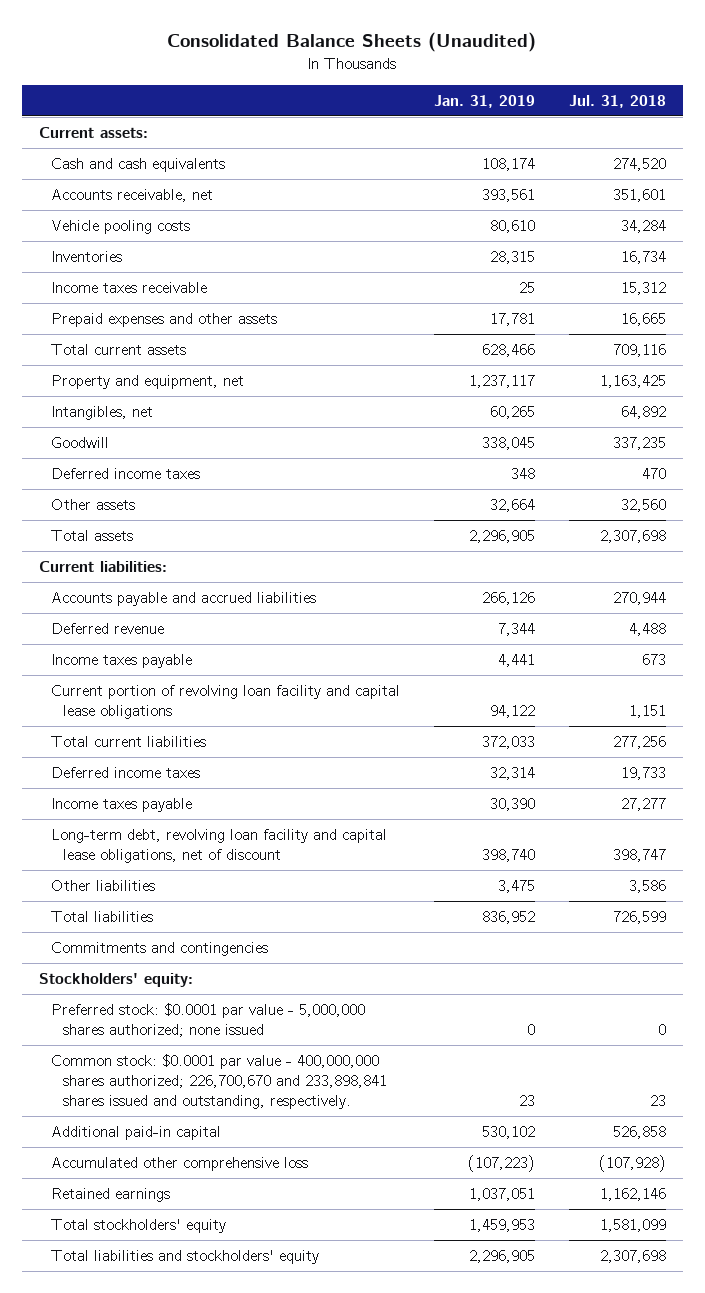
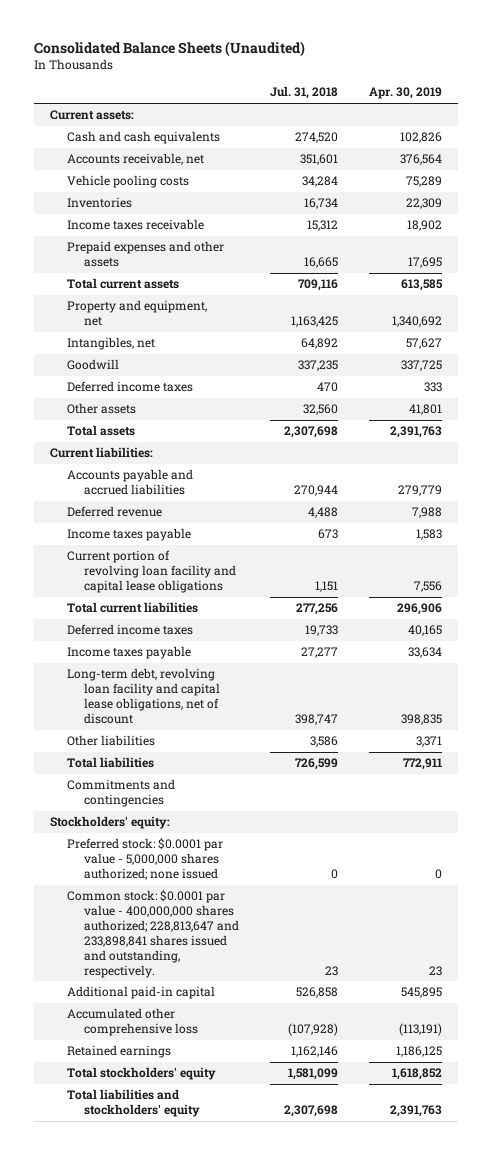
- | Jan. 31, 2019 | Jul. 31, 2018
+ | Jul. 31, 2018 | Apr. 30, 2019
- Common stock: $0.0001 par value - 400,000,000 shares authorized; 226,700,670 and 233,898,841 shares issued and outstanding, respectively. | 23 | 23
+ Common stock: $0.0001 par value - 400,000,000 shares authorized; 228,813,647 and 233,898,841 shares issued and outstanding, respectively. | 23 | 23

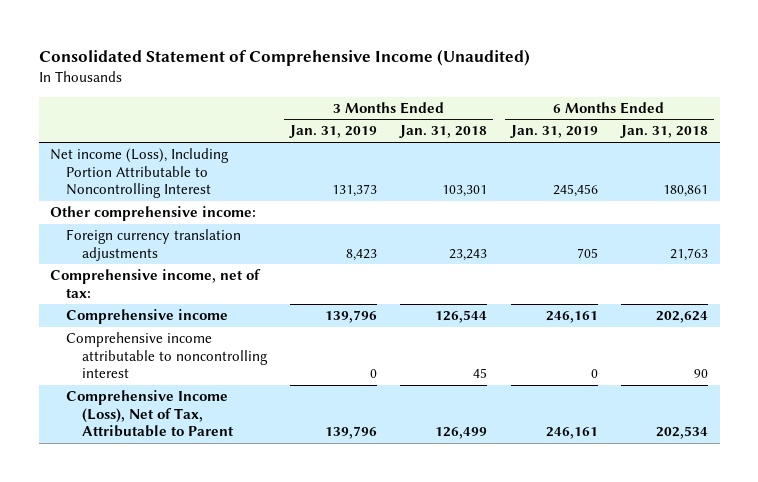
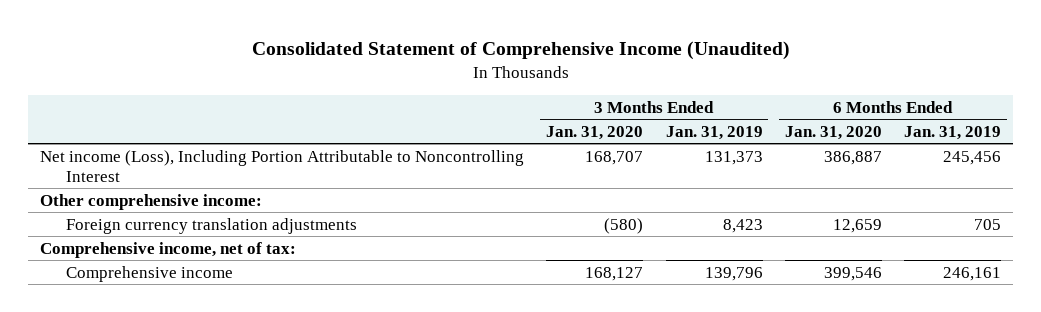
- | 3 Months Ended Jan. 31, 2019 | 3 Months Ended Jan. 31, 2018 | 6 Months Ended Jan. 31, 2019 | 6 Months Ended Jan. 31, 2018
+ | 3 Months Ended Jan. 31, 2020 | 3 Months Ended Jan. 31, 2019 | 6 Months Ended Jan. 31, 2020 | 6 Months Ended Jan. 31, 2019
- Comprehensive income attributable to noncontrolling interest | 0 | 45 | 0 | 90
- Comprehensive Income (Loss), Net of Tax, Attributable to Parent | 139,796 | 126,499 | 246,161 | 202,534

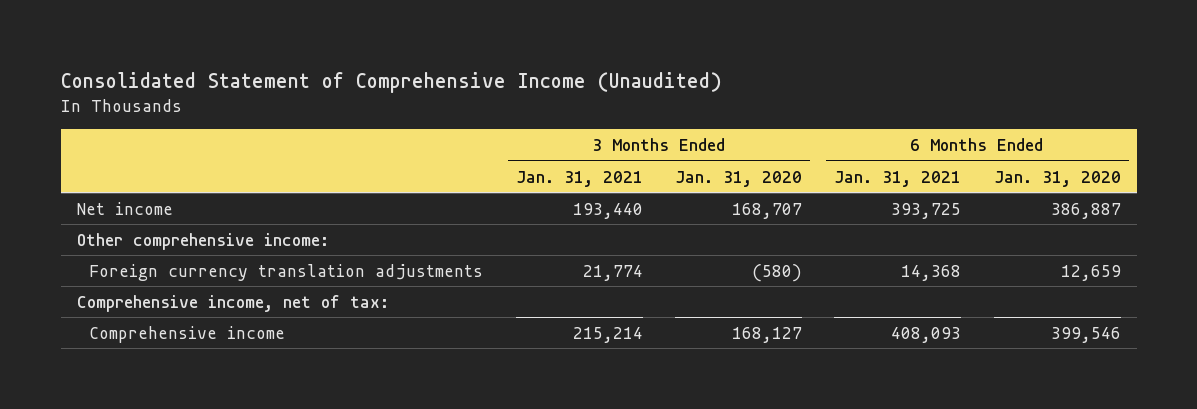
- | 3 Months Ended Jan. 31, 2020 | 3 Months Ended Jan. 31, 2019 | 6 Months Ended Jan. 31, 2020 | 6 Months Ended Jan. 31, 2019
+ | 3 Months Ended Jan. 31, 2021 | 3 Months Ended Jan. 31, 2020 | 6 Months Ended Jan. 31, 2021 | 6 Months Ended Jan. 31, 2020
- Net income (Loss), Including Portion Attributable to Noncontrolling Interest | 168,707 | 131,373 | 386,887 | 245,456
+ Net income | 193,440 | 168,707 | 393,725 | 386,887

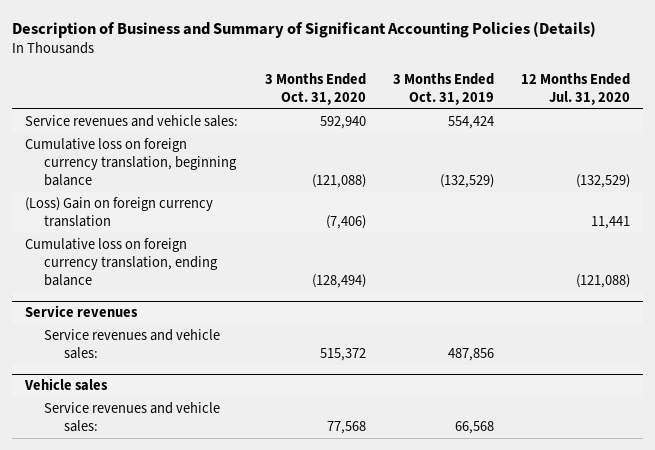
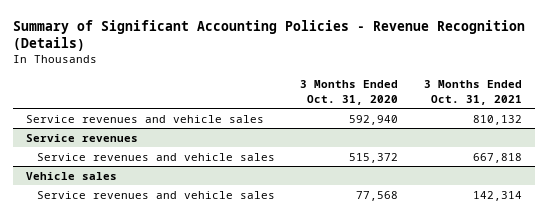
- Description of Business and Summary of Significant Accounting Policies (Details)
+ Summary of Significant Accounting Policies - Revenue Recognition (Details)
- | 3 Months Ended Oct. 31, 2020 | 3 Months Ended Oct. 31, 2019 | 12 Months Ended Jul. 31, 2020
+ | 3 Months Ended Oct. 31, 2020 | 3 Months Ended Oct. 31, 2021
- Service revenues and vehicle sales: | 592,940 | 554,424 |
- Cumulative loss on foreign currency translation, beginning balance | (121,088) | (132,529) | (132,529)
- (Loss) Gain on foreign currency translation | (7,406) | | 11,441
- Cumulative loss on foreign currency translation, ending balance | (128,494) | | (121,088)
+ Service revenues and vehicle sales | 592,940 | 810,132
@ Service revenues
- Service revenues and vehicle sales: | 515,372 | 487,856 |
+ Service revenues and vehicle sales | 515,372 | 667,818
@ Vehicle sales
- Service revenues and vehicle sales: | 77,568 | 66,568 |
+ Service revenues and vehicle sales | 77,568 | 142,314

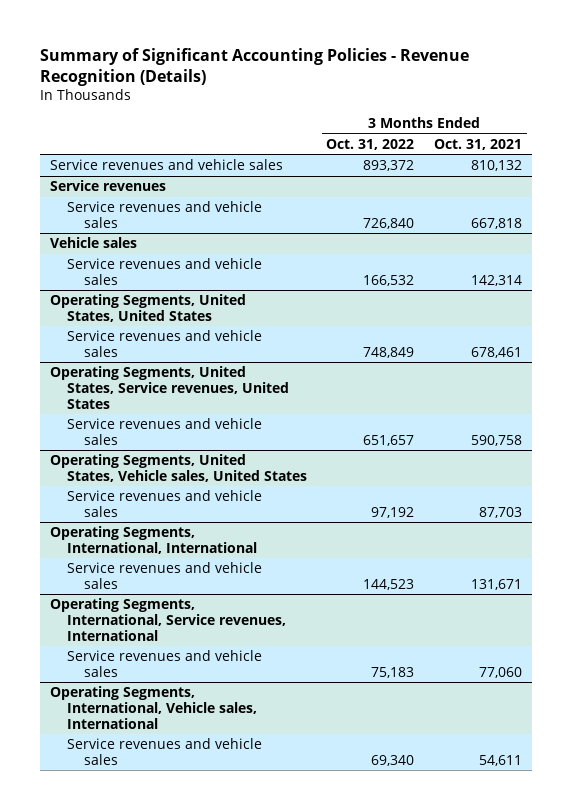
- | 3 Months Ended Oct. 31, 2020 | 3 Months Ended Oct. 31, 2021
+ | 3 Months Ended Oct. 31, 2022 | 3 Months Ended Oct. 31, 2021
+ Operating Segments, United States, United States
+ Service revenues and vehicle sales | 748,849 | 678,461
+ Operating Segments, United States, Service revenues, United States
+ Service revenues and vehicle sales | 651,657 | 590,758
+ Operating Segments, United States, Vehicle sales, United States
+ Service revenues and vehicle sales | 97,192 | 87,703
+ Operating Segments, International, International
+ Service revenues and vehicle sales | 144,523 | 131,671
+ Operating Segments, International, Service revenues, International
+ Service revenues and vehicle sales | 75,183 | 77,060
+ Operating Segments, International, Vehicle sales, International
+ Service revenues and vehicle sales | 69,340 | 54,611

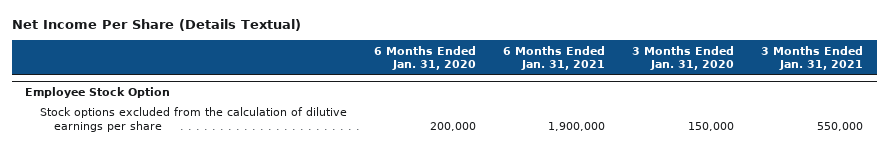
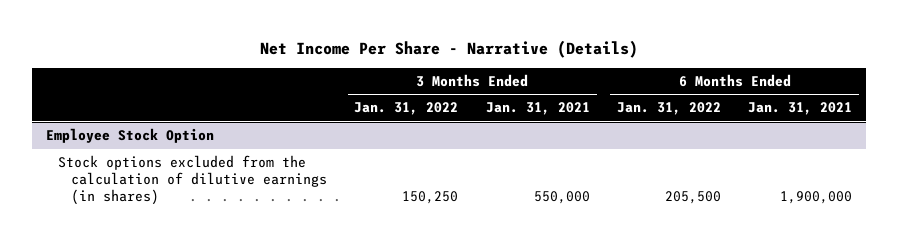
- Net Income Per Share (Details Textual)
+ Net Income Per Share - Narrative (Details)
- | 6 Months Ended Jan. 31, 2020 | 6 Months Ended Jan. 31, 2021 | 3 Months Ended Jan. 31, 2020 | 3 Months Ended Jan. 31, 2021
+ | 3 Months Ended Jan. 31, 2022 | 3 Months Ended Jan. 31, 2021 | 6 Months Ended Jan. 31, 2022 | 6 Months Ended Jan. 31, 2021
@ Employee Stock Option
- Stock options excluded from the calculation of dilutive earnings per share | 200,000 | 1,900,000 | 150,000 | 550,000
+ Stock options excluded from the calculation of dilutive earnings (in shares) | 150,250 | 550,000 | 205,500 | 1,900,000

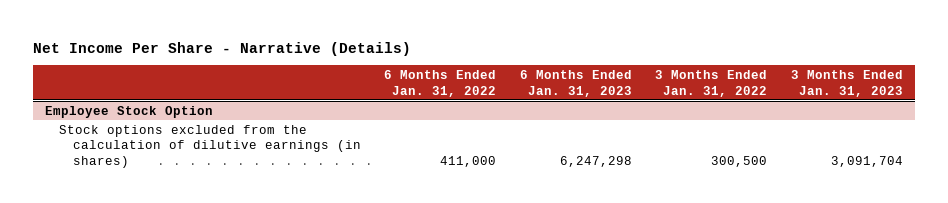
- | 3 Months Ended Jan. 31, 2022 | 3 Months Ended Jan. 31, 2021 | 6 Months Ended Jan. 31, 2022 | 6 Months Ended Jan. 31, 2021
+ | 6 Months Ended Jan. 31, 2022 | 6 Months Ended Jan. 31, 2023 | 3 Months Ended Jan. 31, 2022 | 3 Months Ended Jan. 31, 2023
@ Employee Stock Option
- Stock options excluded from the calculation of dilutive earnings (in shares) | 150,250 | 550,000 | 205,500 | 1,900,000
+ Stock options excluded from the calculation of dilutive earnings (in shares) | 411,000 | 6,247,298 | 300,500 | 3,091,704

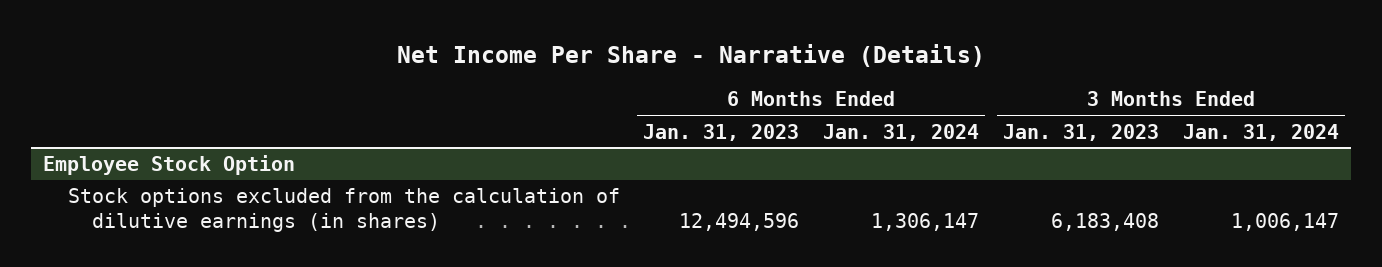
- | 6 Months Ended Jan. 31, 2022 | 6 Months Ended Jan. 31, 2023 | 3 Months Ended Jan. 31, 2022 | 3 Months Ended Jan. 31, 2023
+ | 6 Months Ended Jan. 31, 2023 | 6 Months Ended Jan. 31, 2024 | 3 Months Ended Jan. 31, 2023 | 3 Months Ended Jan. 31, 2024
@ Employee Stock Option
- Stock options excluded from the calculation of dilutive earnings (in shares) | 411,000 | 6,247,298 | 300,500 | 3,091,704
+ Stock options excluded from the calculation of dilutive earnings (in shares) | 12,494,596 | 1,306,147 | 6,183,408 | 1,006,147

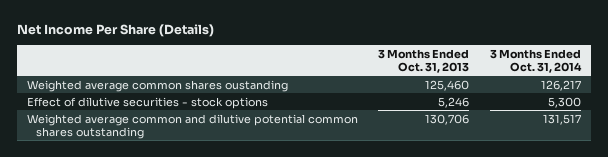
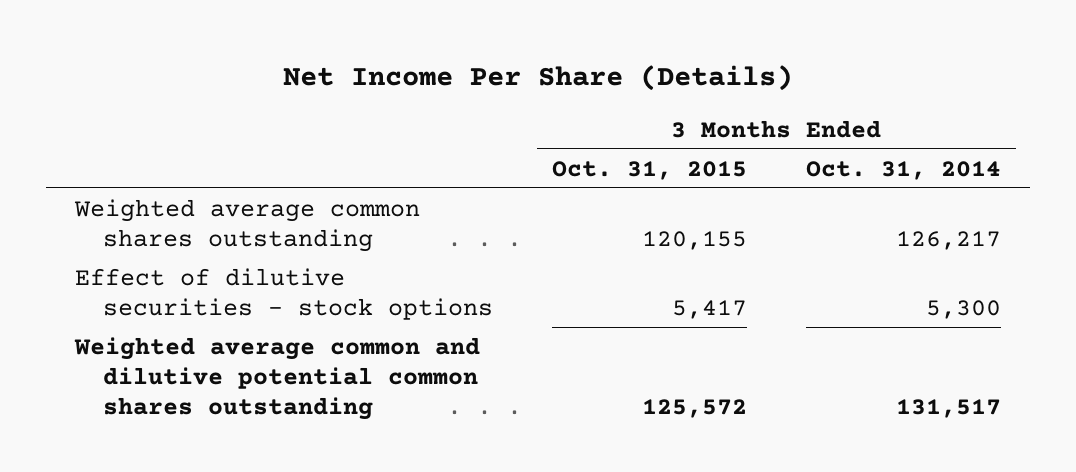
- | 3 Months Ended Oct. 31, 2013 | 3 Months Ended Oct. 31, 2014
+ | 3 Months Ended Oct. 31, 2015 | 3 Months Ended Oct. 31, 2014
- Weighted average common shares oustanding | 125,460 | 126,217
+ Weighted average common shares outstanding | 120,155 | 126,217

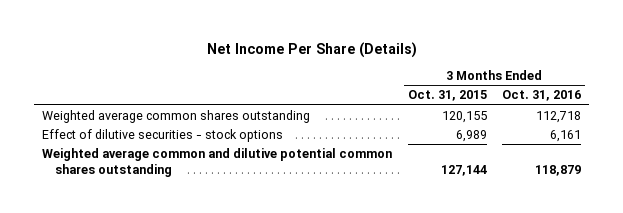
- | 3 Months Ended Oct. 31, 2015 | 3 Months Ended Oct. 31, 2014
+ | 3 Months Ended Oct. 31, 2015 | 3 Months Ended Oct. 31, 2016
- Effect of dilutive securities - stock options | 5,417 | 5,300
- Weighted average common and dilutive potential common shares outstanding | 125,572 | 131,517
+ Effect of dilutive securities - stock options | 6,989 | 6,161
+ Weighted average common and dilutive potential common shares outstanding | 127,144 | 118,879

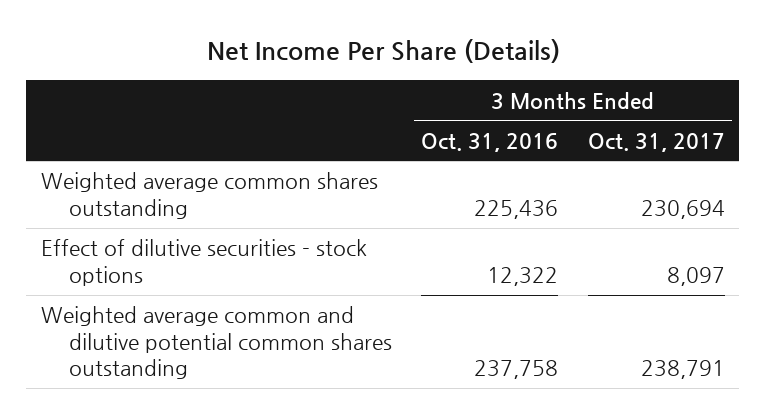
- | 3 Months Ended Oct. 31, 2015 | 3 Months Ended Oct. 31, 2016
+ | 3 Months Ended Oct. 31, 2016 | 3 Months Ended Oct. 31, 2017
- Weighted average common shares outstanding | 120,155 | 112,718
- Effect of dilutive securities - stock options | 6,989 | 6,161
- Weighted average common and dilutive potential common shares outstanding | 127,144 | 118,879
+ Weighted average common shares outstanding | 225,436 | 230,694
+ Effect of dilutive securities - stock options | 12,322 | 8,097
+ Weighted average common and dilutive potential common shares outstanding | 237,758 | 238,791

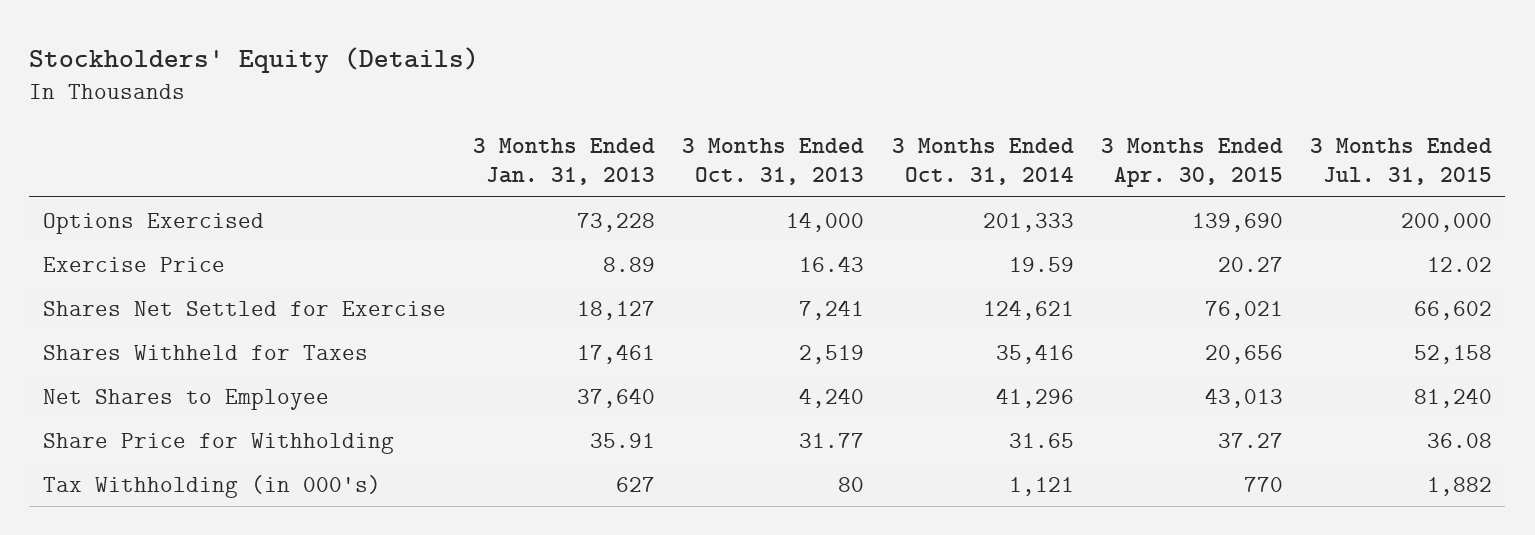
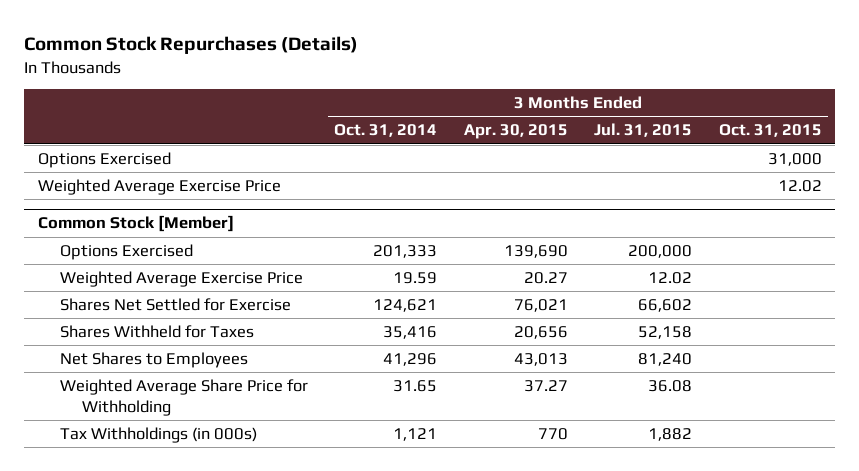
- Stockholders' Equity (Details)
+ Common Stock Repurchases (Details)
- | 3 Months Ended Jan. 31, 2013 | 3 Months Ended Oct. 31, 2013 | 3 Months Ended Oct. 31, 2014 | 3 Months Ended Apr. 30, 2015 | 3 Months Ended Jul. 31, 2015
+ | 3 Months Ended Oct. 31, 2014 | 3 Months Ended Apr. 30, 2015 | 3 Months Ended Jul. 31, 2015 | 3 Months Ended Oct. 31, 2015
+ Options Exercised | | | | 31,000
+ Weighted Average Exercise Price | | | | 12.02
+ Common Stock [Member]
- Exercise Price | 8.89 | 16.43 | 19.59 | 20.27 | 12.02
+ Weighted Average Exercise Price | 19.59 | 20.27 | 12.02 |
- Net Shares to Employee | 37,640 | 4,240 | 41,296 | 43,013 | 81,240
- Share Price for Withholding | 35.91 | 31.77 | 31.65 | 37.27 | 36.08
- Tax Withholding (in 000's) | 627 | 80 | 1,121 | 770 | 1,882
+ Net Shares to Employees | 41,296 | 43,013 | 81,240 |
+ Weighted Average Share Price for Withholding | 31.65 | 37.27 | 36.08 |
+ Tax Withholdings (in 000s) | 1,121 | 770 | 1,882 |

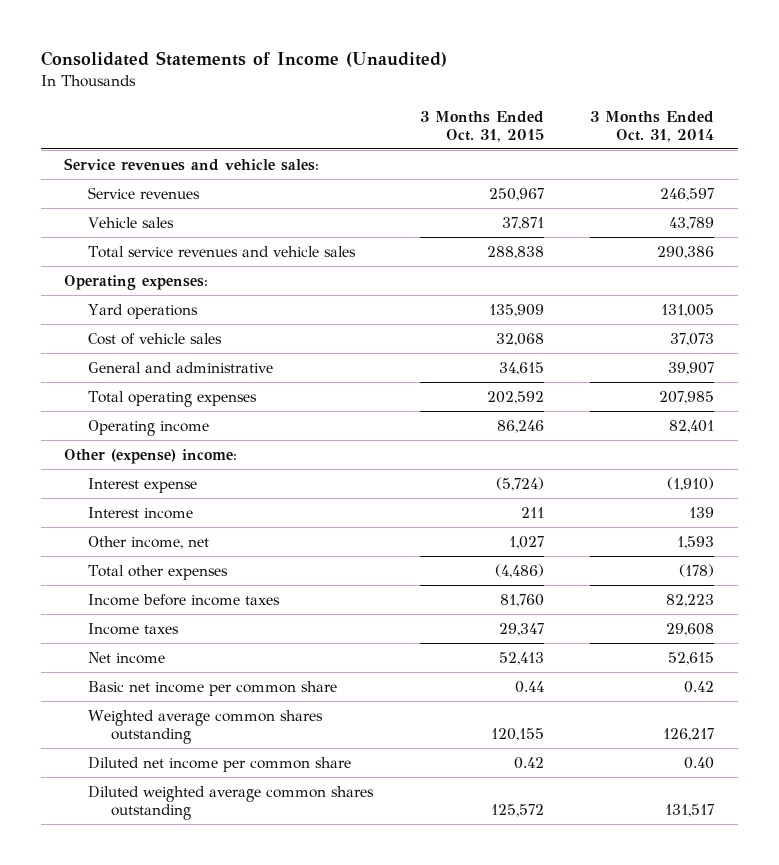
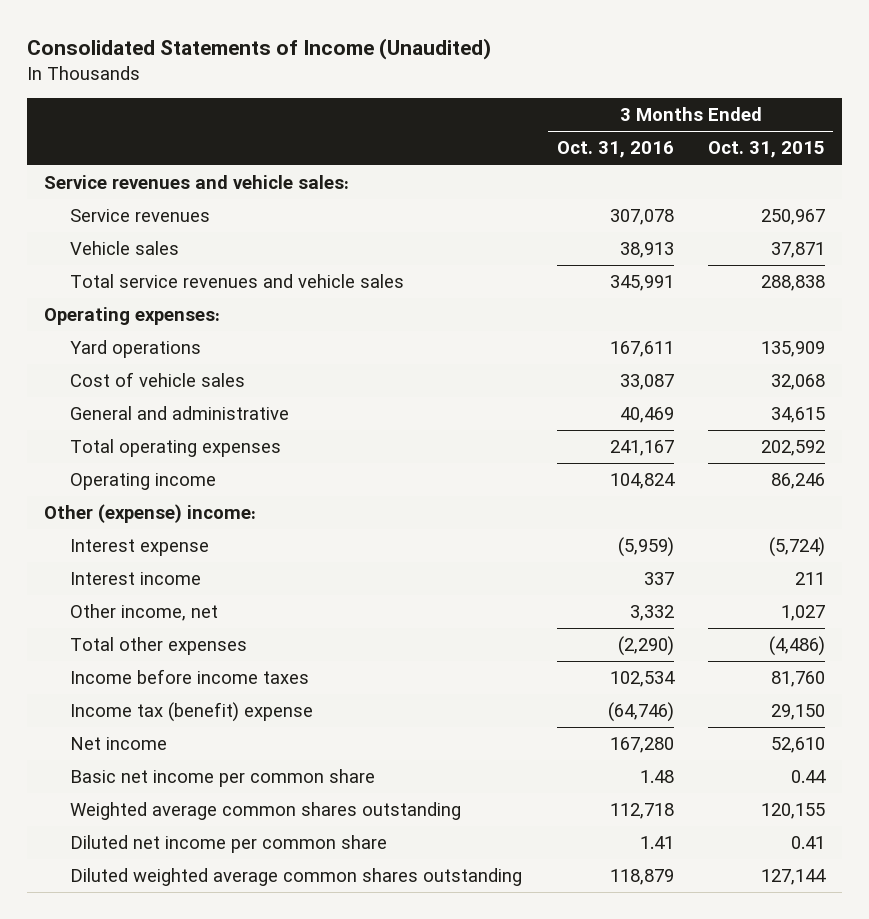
- | 3 Months Ended Oct. 31, 2015 | 3 Months Ended Oct. 31, 2014
+ | 3 Months Ended Oct. 31, 2016 | 3 Months Ended Oct. 31, 2015
- Income taxes | 29,347 | 29,608
- Net income | 52,413 | 52,615
+ Income tax (benefit) expense | (64,746) | 29,150
+ Net income | 167,280 | 52,610
- Diluted net income per common share | 0.42 | 0.40
- Diluted weighted average common shares outstanding | 125,572 | 131,517
+ Diluted net income per common share | 1.41 | 0.41
+ Diluted weighted average common shares outstanding | 118,879 | 127,144

